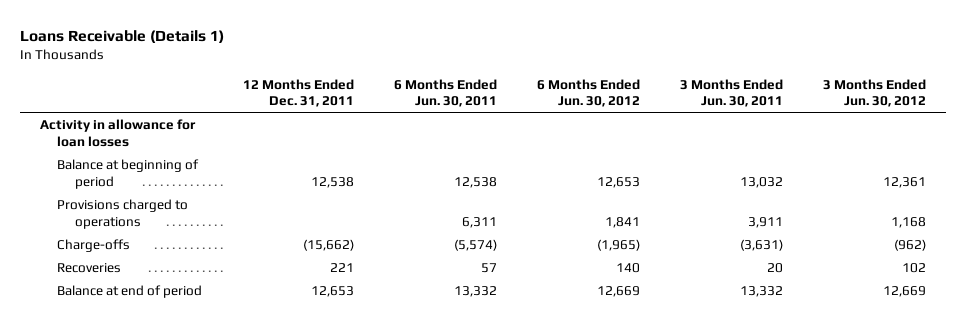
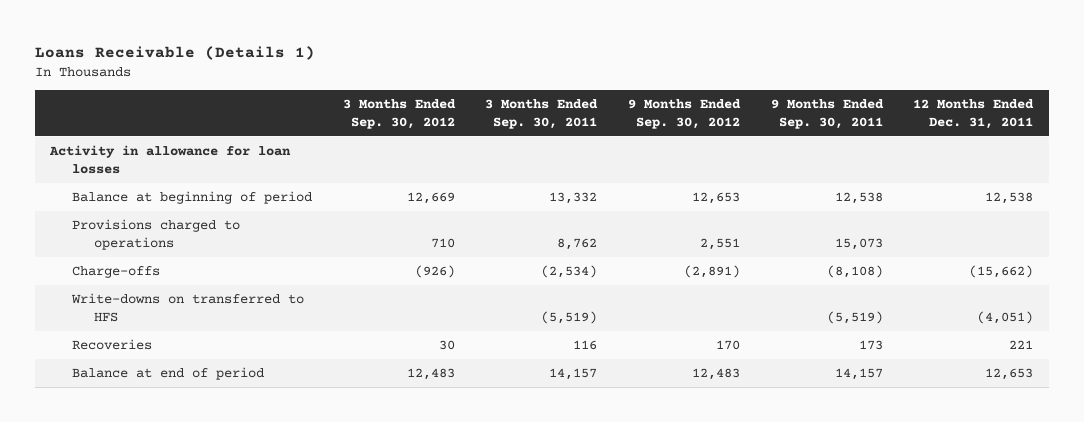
- | 12 Months Ended Dec. 31, 2011 | 6 Months Ended Jun. 30, 2011 | 6 Months Ended Jun. 30, 2012 | 3 Months Ended Jun. 30, 2011 | 3 Months Ended Jun. 30, 2012
+ | 3 Months Ended Sep. 30, 2012 | 3 Months Ended Sep. 30, 2011 | 9 Months Ended Sep. 30, 2012 | 9 Months Ended Sep. 30, 2011 | 12 Months Ended Dec. 31, 2011
+ Write-downs on transferred to HFS | | (5,519) | | (5,519) | (4,051)

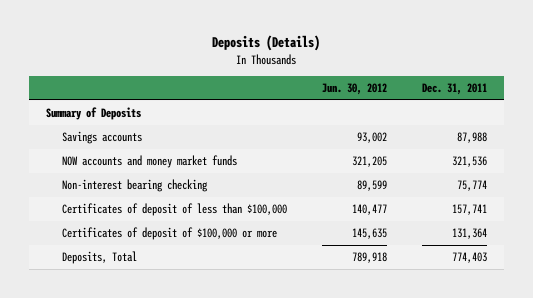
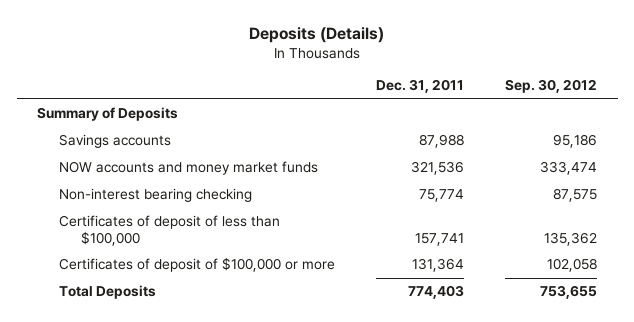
- | Jun. 30, 2012 | Dec. 31, 2011
+ | Dec. 31, 2011 | Sep. 30, 2012
- Deposits, Total | 789,918 | 774,403
+ Total Deposits | 774,403 | 753,655

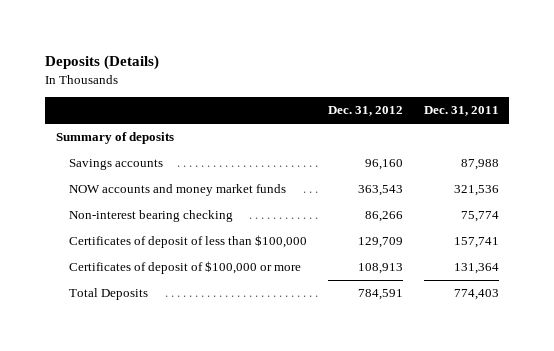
- | Dec. 31, 2011 | Sep. 30, 2012
+ | Dec. 31, 2012 | Dec. 31, 2011
- Summary of Deposits
+ Summary of deposits

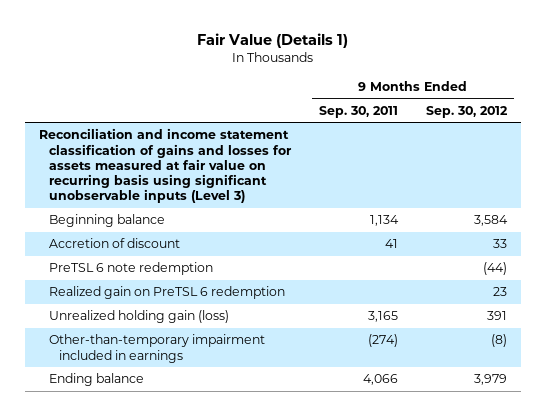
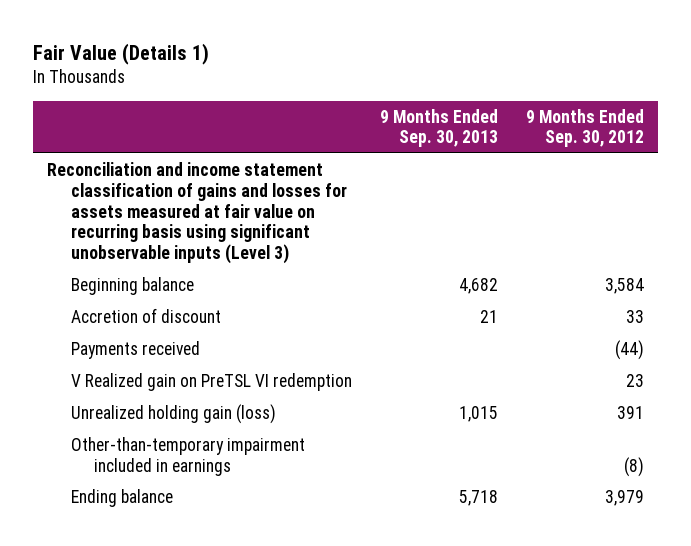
- | 9 Months Ended Sep. 30, 2011 | 9 Months Ended Sep. 30, 2012
+ | 9 Months Ended Sep. 30, 2013 | 9 Months Ended Sep. 30, 2012
- PreTSL 6 note redemption | | (44)
- Realized gain on PreTSL 6 redemption | | 23
+ Payments received | | (44)
+ V Realized gain on PreTSL VI redemption | | 23

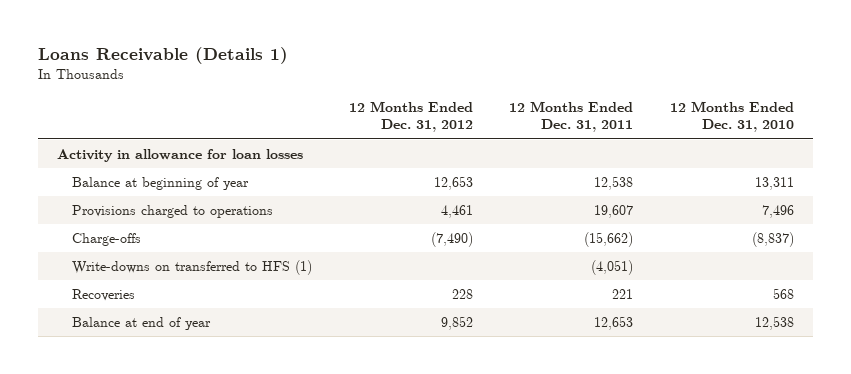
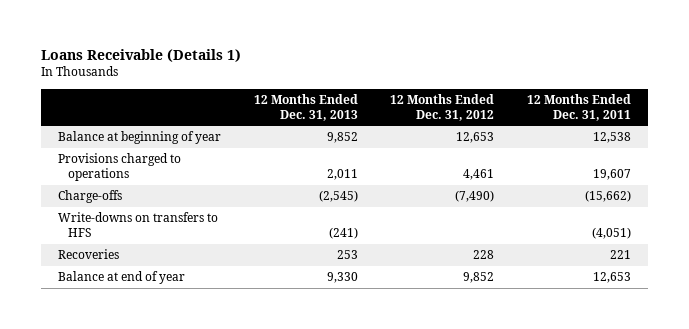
- | 12 Months Ended Dec. 31, 2012 | 12 Months Ended Dec. 31, 2011 | 12 Months Ended Dec. 31, 2010
+ | 12 Months Ended Dec. 31, 2013 | 12 Months Ended Dec. 31, 2012 | 12 Months Ended Dec. 31, 2011
- Activity in allowance for loan losses
- Write-downs on transferred to HFS (1) | | (4,051) |
+ Write-downs on transfers to HFS | (241) | | (4,051)

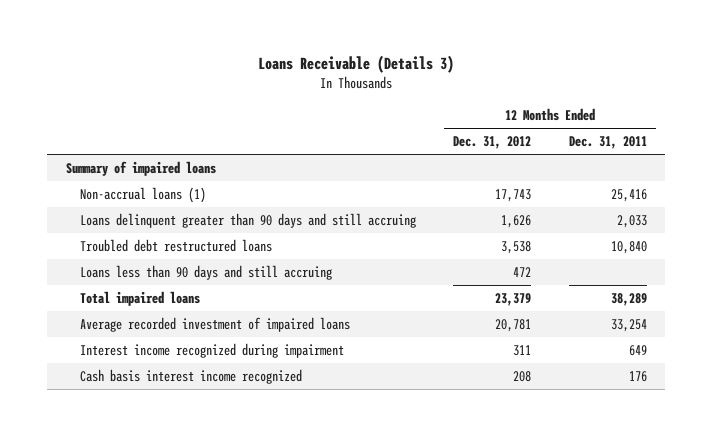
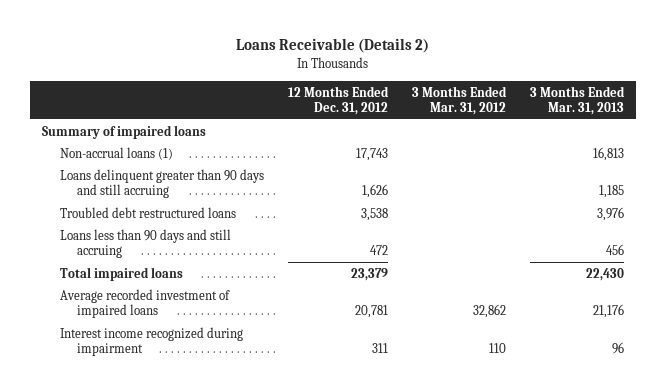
- Loans Receivable (Details 3)
+ Loans Receivable (Details 2)
- | 12 Months Ended Dec. 31, 2012 | 12 Months Ended Dec. 31, 2011
+ | 12 Months Ended Dec. 31, 2012 | 3 Months Ended Mar. 31, 2012 | 3 Months Ended Mar. 31, 2013
- Cash basis interest income recognized | 208 | 176

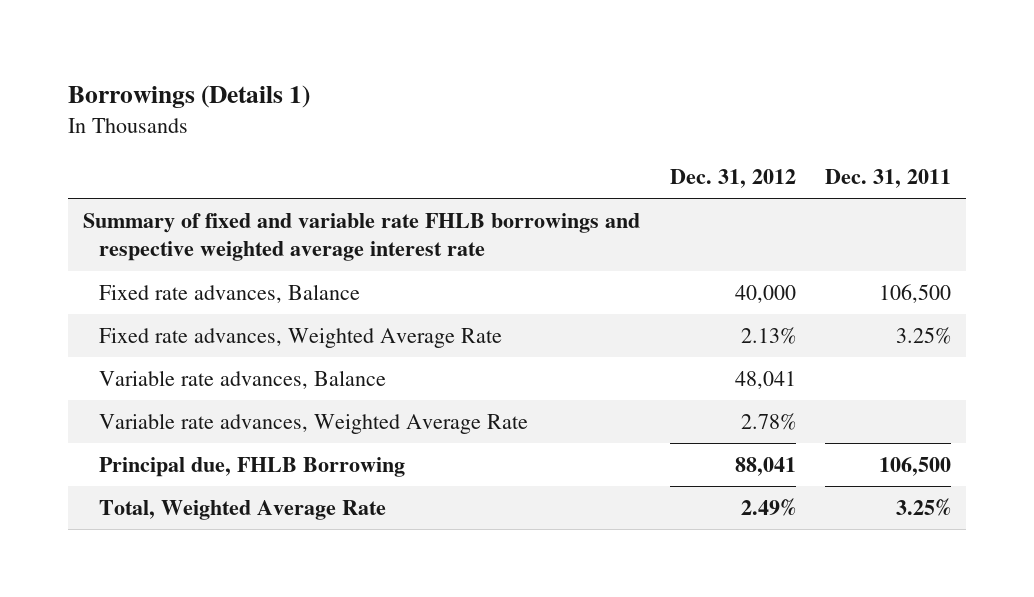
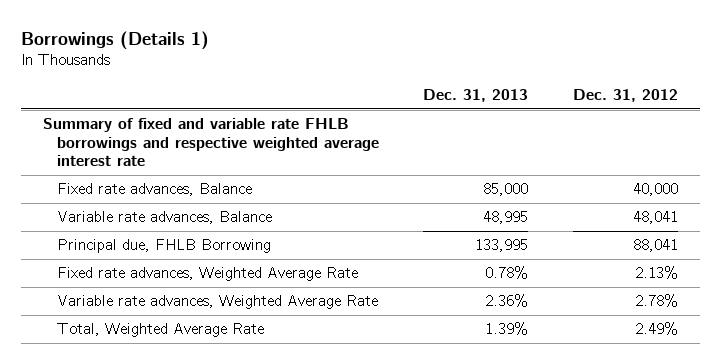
- | Dec. 31, 2012 | Dec. 31, 2011
+ | Dec. 31, 2013 | Dec. 31, 2012
moved down: Fixed rate advances, Weighted Average Rate | 0.78% | 2.13%
moved down: Variable rate advances, Weighted Average Rate | 2.36% | 2.78%

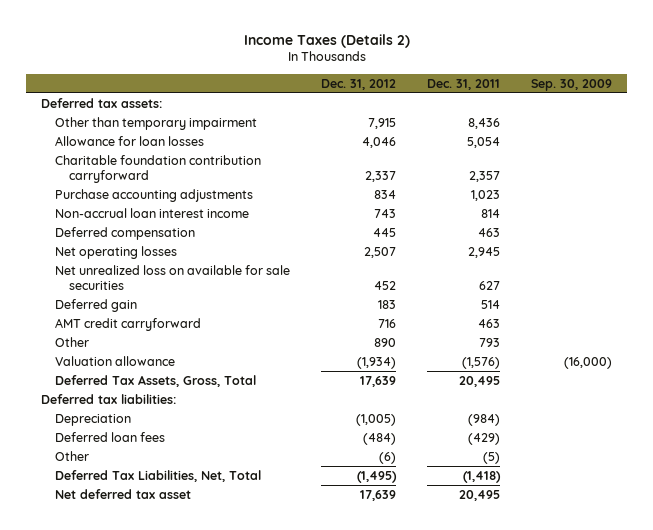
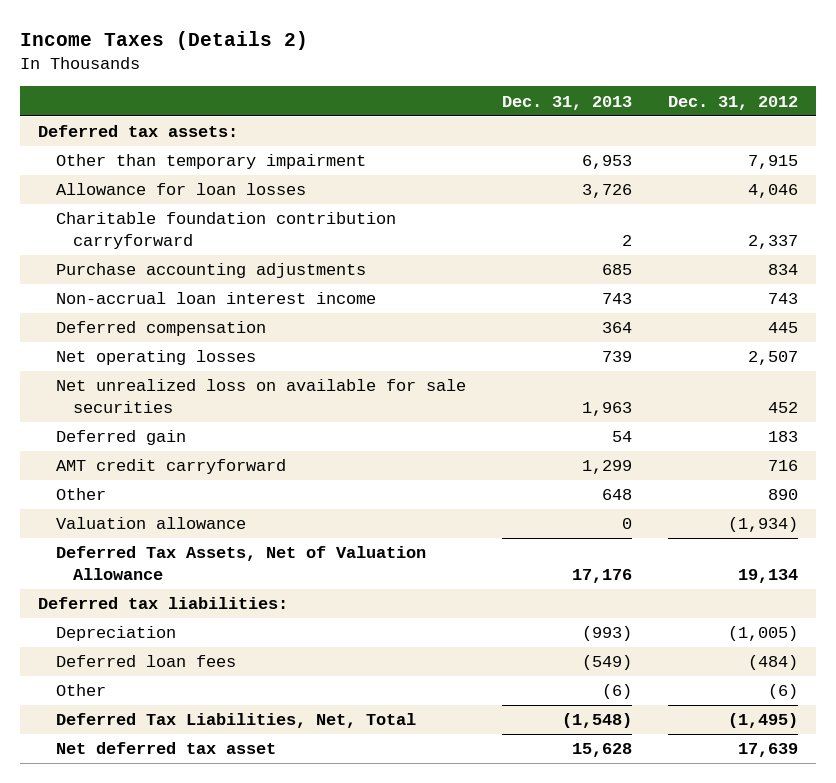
- | Dec. 31, 2012 | Dec. 31, 2011 | Sep. 30, 2009
+ | Dec. 31, 2013 | Dec. 31, 2012
- Deferred Tax Assets, Gross, Total | 17,639 | 20,495 |
+ Deferred Tax Assets, Net of Valuation Allowance | 17,176 | 19,134

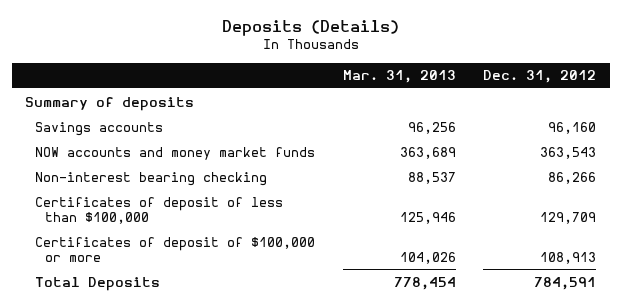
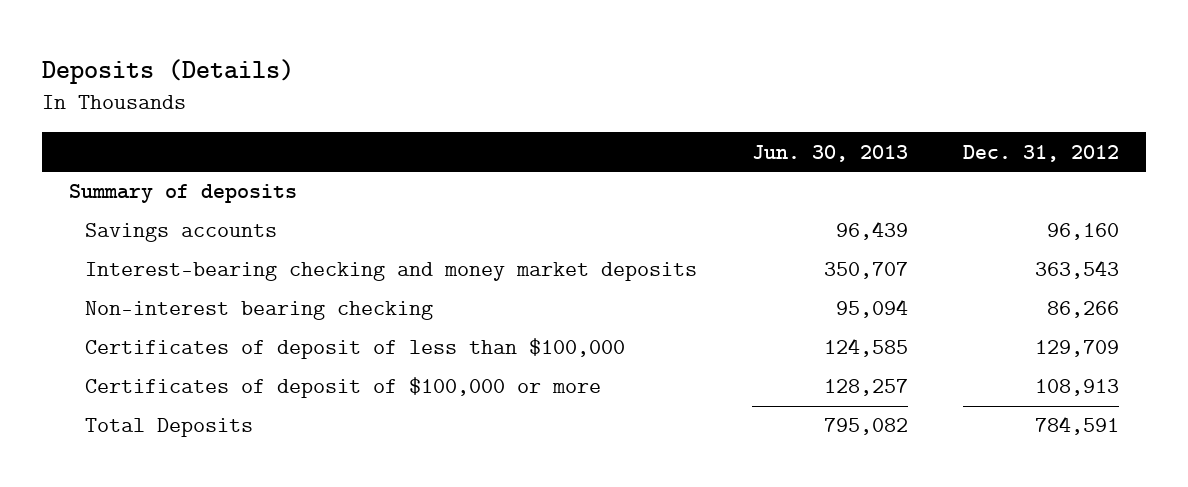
- | Mar. 31, 2013 | Dec. 31, 2012
+ | Jun. 30, 2013 | Dec. 31, 2012
- NOW accounts and money market funds | 363,689 | 363,543
+ Interest-bearing checking and money market deposits | 350,707 | 363,543

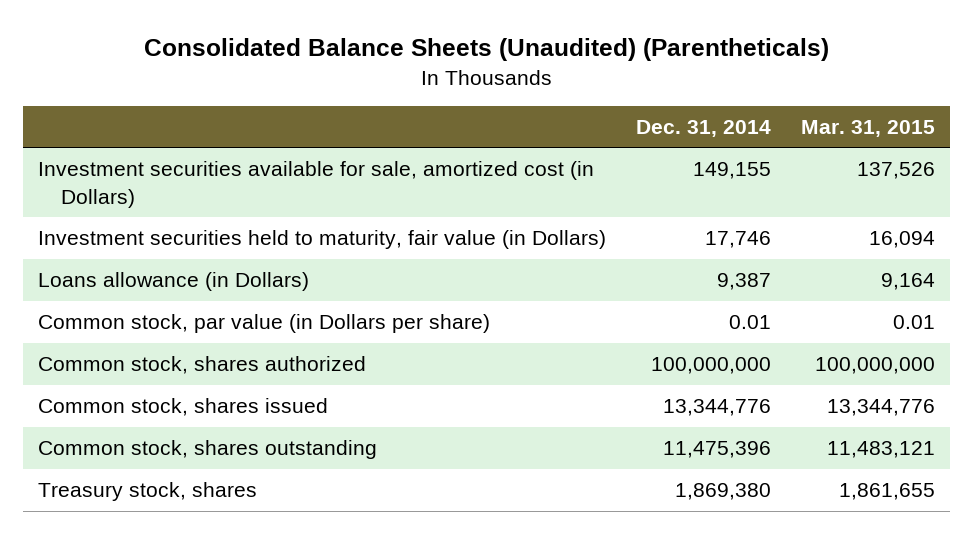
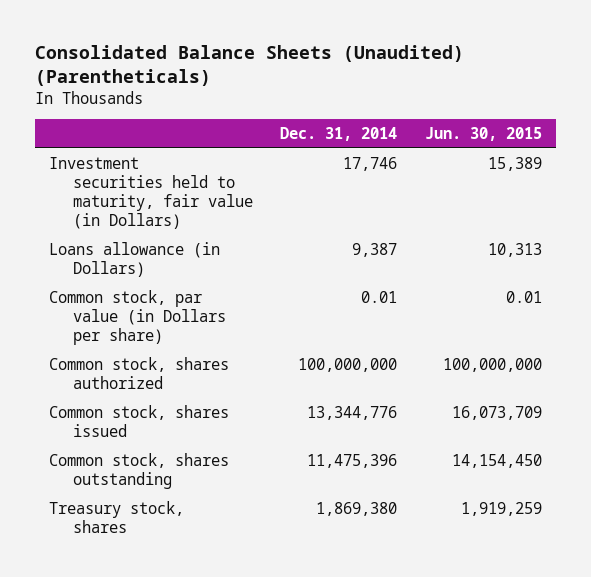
- | Dec. 31, 2014 | Mar. 31, 2015
+ | Dec. 31, 2014 | Jun. 30, 2015
- Investment securities available for sale, amortized cost (in Dollars) | 149,155 | 137,526

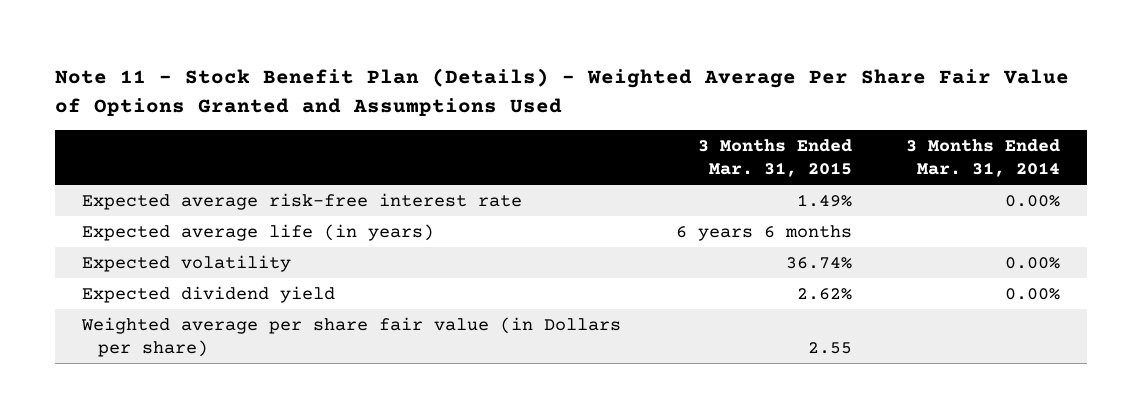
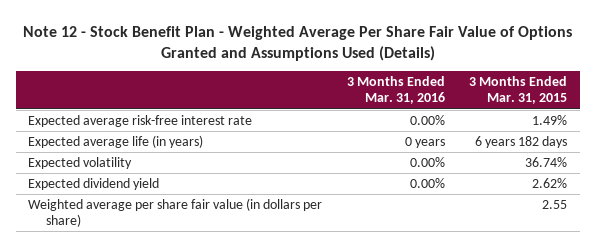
- Note 11 - Stock Benefit Plan (Details) - Weighted Average Per Share Fair Value of Options Granted and Assumptions Used
+ Note 12 - Stock Benefit Plan - Weighted Average Per Share Fair Value of Options Granted and Assumptions Used (Details)
- | 3 Months Ended Mar. 31, 2015 | 3 Months Ended Mar. 31, 2014
+ | 3 Months Ended Mar. 31, 2016 | 3 Months Ended Mar. 31, 2015
- Expected average life (in years) | 6 years 6 months |
+ Expected average life (in years) | 0 years | 6 years 182 days
- Weighted average per share fair value (in Dollars per share) | 2.55 |
+ Weighted average per share fair value (in dollars per share) | | 2.55

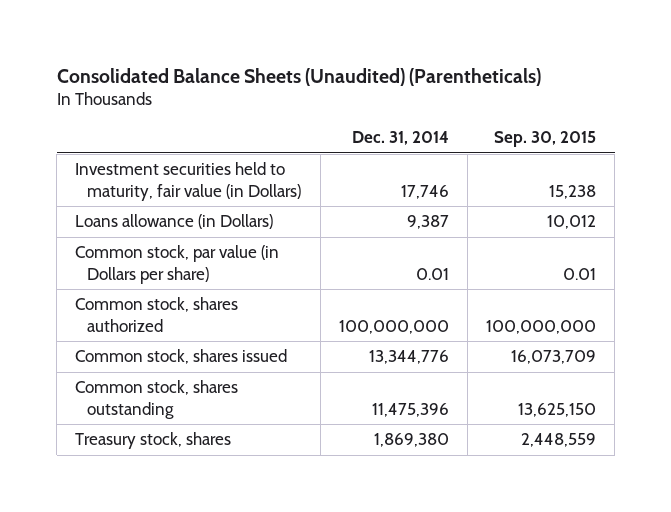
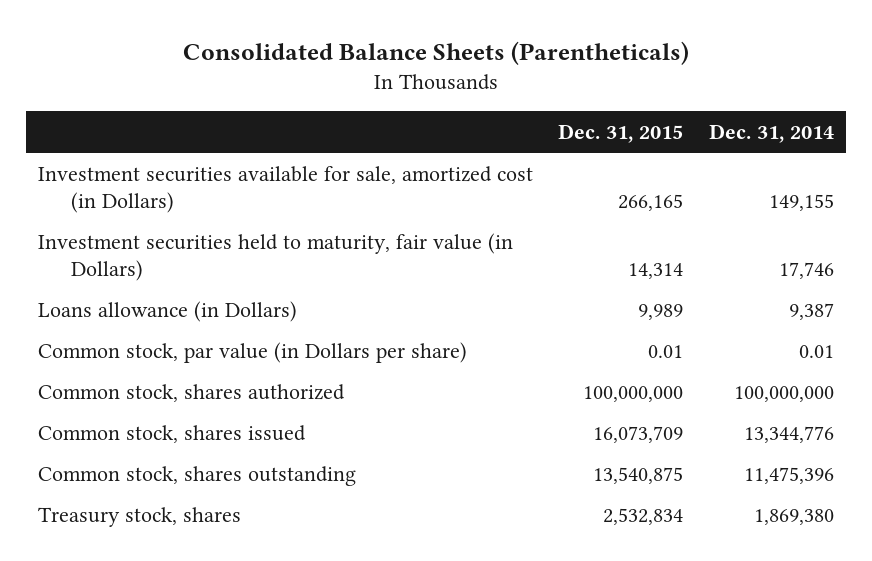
- Consolidated Balance Sheets (Unaudited) (Parentheticals)
+ Consolidated Balance Sheets (Parentheticals)
- | Dec. 31, 2014 | Sep. 30, 2015
+ | Dec. 31, 2015 | Dec. 31, 2014
+ Investment securities available for sale, amortized cost (in Dollars) | 266,165 | 149,155

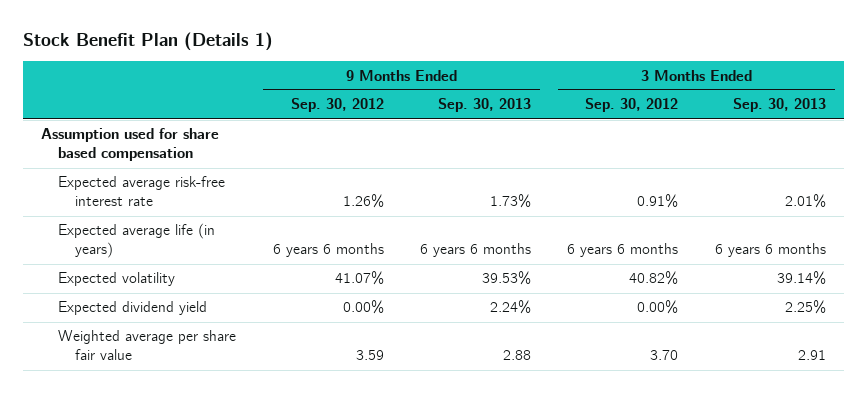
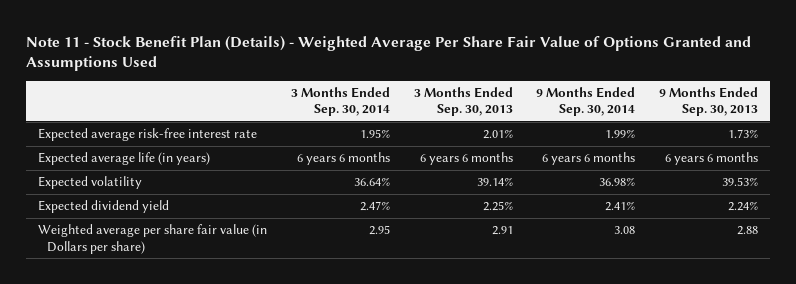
- Stock Benefit Plan (Details 1)
+ Note 11 - Stock Benefit Plan (Details) - Weighted Average Per Share Fair Value of Options Granted and Assumptions Used
- | 9 Months Ended Sep. 30, 2012 | 9 Months Ended Sep. 30, 2013 | 3 Months Ended Sep. 30, 2012 | 3 Months Ended Sep. 30, 2013
+ | 3 Months Ended Sep. 30, 2014 | 3 Months Ended Sep. 30, 2013 | 9 Months Ended Sep. 30, 2014 | 9 Months Ended Sep. 30, 2013
- Assumption used for share based compensation
- Weighted average per share fair value | 3.59 | 2.88 | 3.70 | 2.91
+ Weighted average per share fair value (in Dollars per share) | 2.95 | 2.91 | 3.08 | 2.88

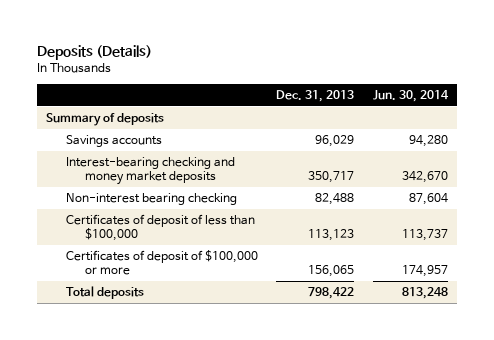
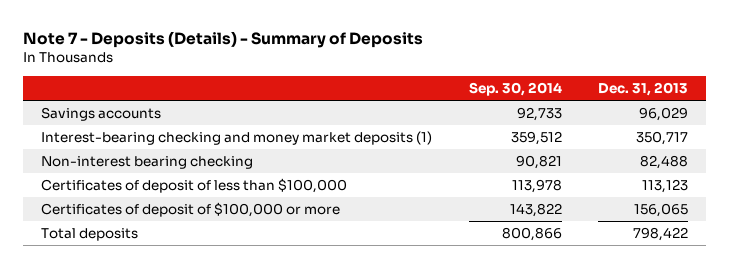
- Deposits (Details)
+ Note 7 - Deposits (Details) - Summary of Deposits
- | Dec. 31, 2013 | Jun. 30, 2014
+ | Sep. 30, 2014 | Dec. 31, 2013
- Summary of deposits
- Interest-bearing checking and money market deposits | 350,717 | 342,670
+ Interest-bearing checking and money market deposits (1) | 359,512 | 350,717

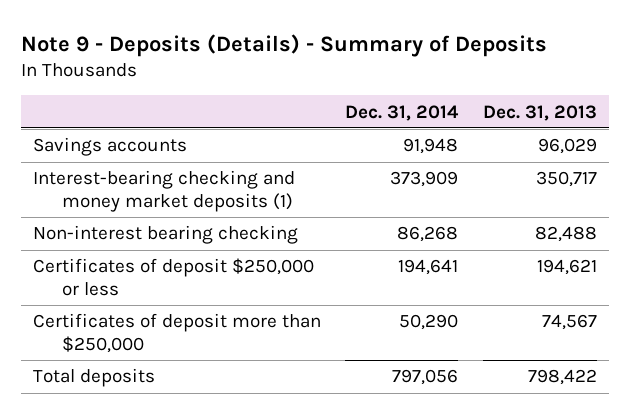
- Note 7 - Deposits (Details) - Summary of Deposits
+ Note 9 - Deposits (Details) - Summary of Deposits
- | Sep. 30, 2014 | Dec. 31, 2013
+ | Dec. 31, 2014 | Dec. 31, 2013
- Certificates of deposit of less than $100,000 | 113,978 | 113,123
- Certificates of deposit of $100,000 or more | 143,822 | 156,065
+ Certificates of deposit $250,000 or less | 194,641 | 194,621
+ Certificates of deposit more than $250,000 | 50,290 | 74,567

